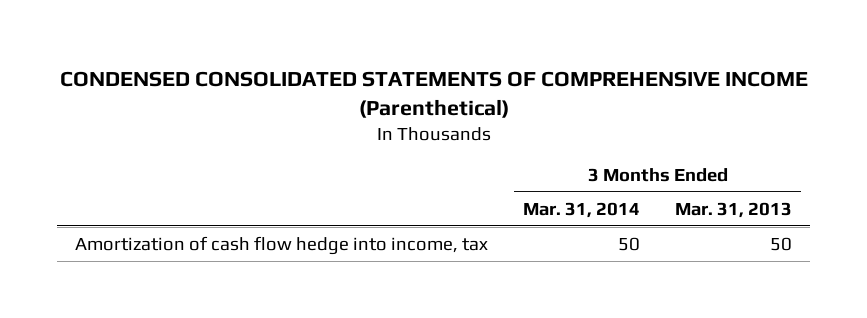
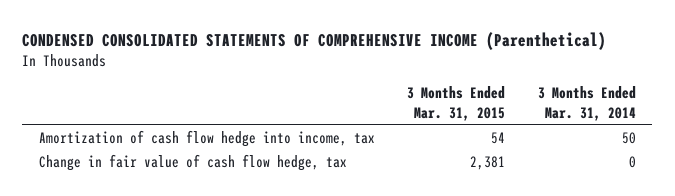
- | 3 Months Ended Mar. 31, 2014 | 3 Months Ended Mar. 31, 2013
+ | 3 Months Ended Mar. 31, 2015 | 3 Months Ended Mar. 31, 2014
+ Change in fair value of cash flow hedge, tax | 2,381 | 0

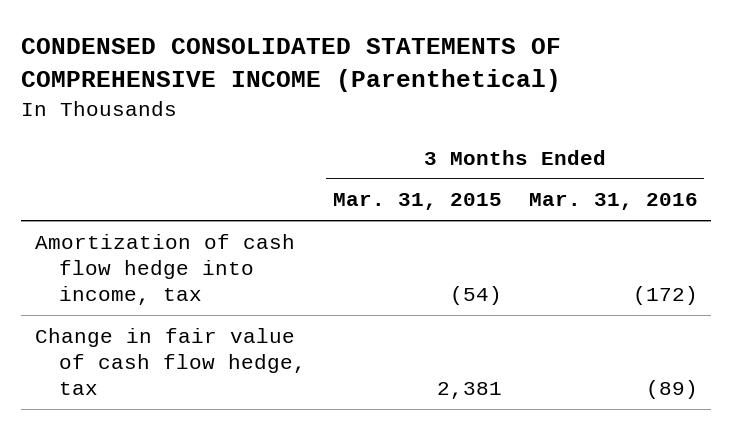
- | 3 Months Ended Mar. 31, 2015 | 3 Months Ended Mar. 31, 2014
+ | 3 Months Ended Mar. 31, 2015 | 3 Months Ended Mar. 31, 2016
- Amortization of cash flow hedge into income, tax | 54 | 50
+ Amortization of cash flow hedge into income, tax | (54) | (172)

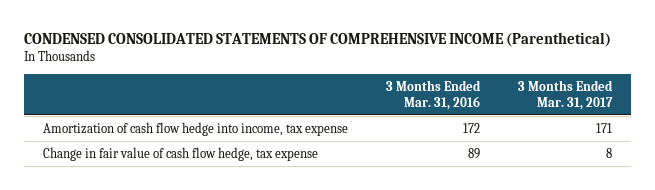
- | 3 Months Ended Mar. 31, 2015 | 3 Months Ended Mar. 31, 2016
+ | 3 Months Ended Mar. 31, 2016 | 3 Months Ended Mar. 31, 2017
- Amortization of cash flow hedge into income, tax | (54) | (172)
- Change in fair value of cash flow hedge, tax | 2,381 | (89)
+ Amortization of cash flow hedge into income, tax expense | 172 | 171
+ Change in fair value of cash flow hedge, tax expense | 89 | 8

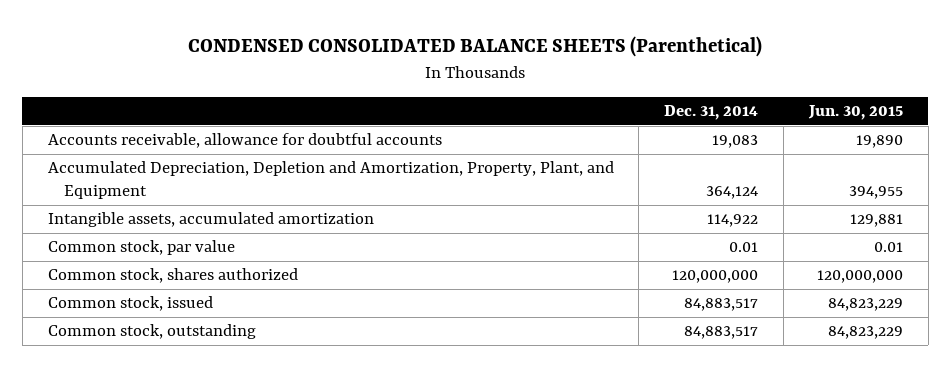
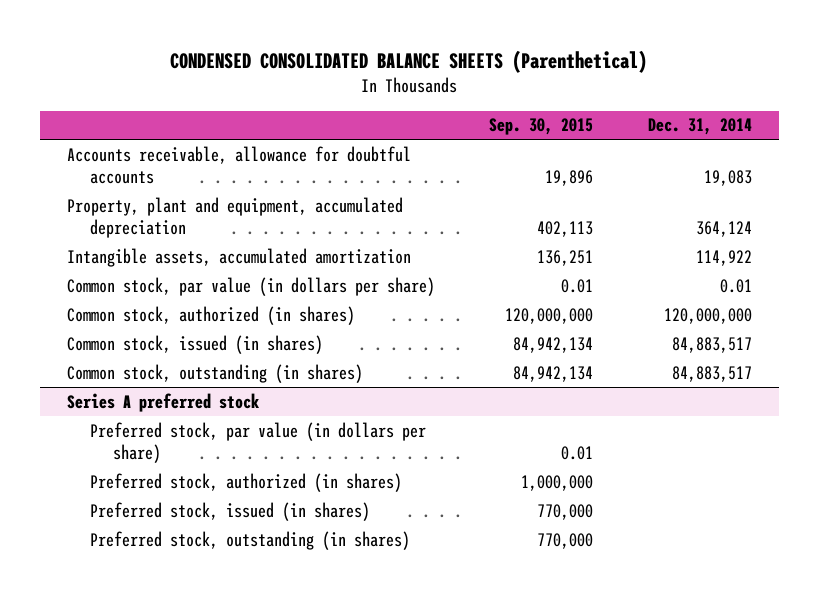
- | Dec. 31, 2014 | Jun. 30, 2015
+ | Sep. 30, 2015 | Dec. 31, 2014
- Accumulated Depreciation, Depletion and Amortization, Property, Plant, and Equipment | 364,124 | 394,955
+ Property, plant and equipment, accumulated depreciation | 402,113 | 364,124
- Common stock, par value | 0.01 | 0.01
- Common stock, shares authorized | 120,000,000 | 120,000,000
- Common stock, issued | 84,883,517 | 84,823,229
- Common stock, outstanding | 84,883,517 | 84,823,229
+ Common stock, par value (in dollars per share) | 0.01 | 0.01
+ Common stock, authorized (in shares) | 120,000,000 | 120,000,000
+ Common stock, issued (in shares) | 84,942,134 | 84,883,517
+ Common stock, outstanding (in shares) | 84,942,134 | 84,883,517
+ Series A preferred stock
+ Preferred stock, par value (in dollars per share) | 0.01 |
+ Preferred stock, authorized (in shares) | 1,000,000 |
+ Preferred stock, issued (in shares) | 770,000 |
+ Preferred stock, outstanding (in shares) | 770,000 |

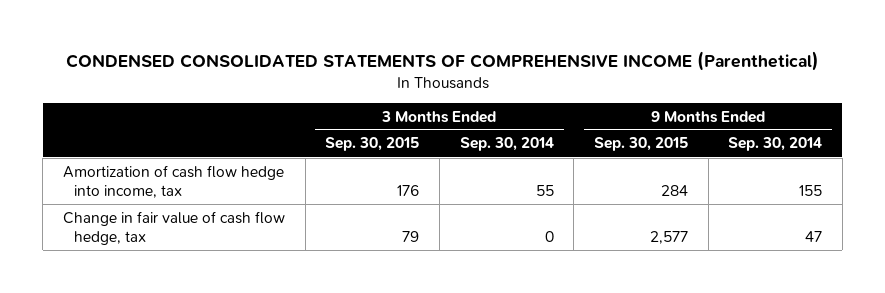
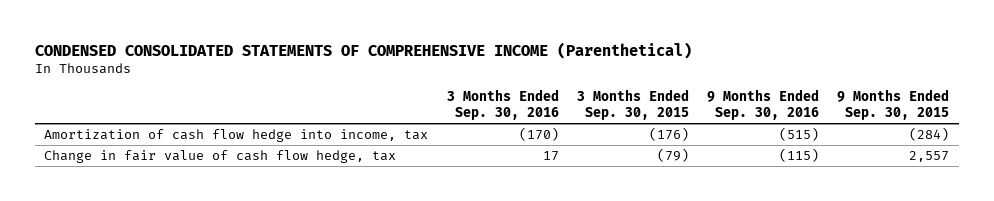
- | 3 Months Ended Sep. 30, 2015 | 3 Months Ended Sep. 30, 2014 | 9 Months Ended Sep. 30, 2015 | 9 Months Ended Sep. 30, 2014
+ | 3 Months Ended Sep. 30, 2016 | 3 Months Ended Sep. 30, 2015 | 9 Months Ended Sep. 30, 2016 | 9 Months Ended Sep. 30, 2015
- Amortization of cash flow hedge into income, tax | 176 | 55 | 284 | 155
- Change in fair value of cash flow hedge, tax | 79 | 0 | 2,577 | 47
+ Amortization of cash flow hedge into income, tax | (170) | (176) | (515) | (284)
+ Change in fair value of cash flow hedge, tax | 17 | (79) | (115) | 2,557

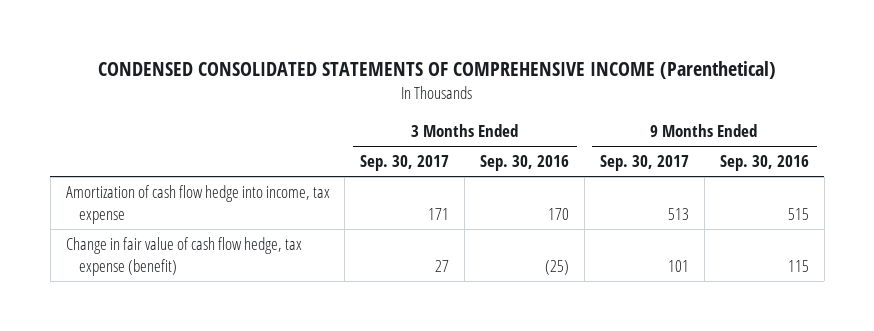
- | 3 Months Ended Sep. 30, 2016 | 3 Months Ended Sep. 30, 2015 | 9 Months Ended Sep. 30, 2016 | 9 Months Ended Sep. 30, 2015
+ | 3 Months Ended Sep. 30, 2017 | 3 Months Ended Sep. 30, 2016 | 9 Months Ended Sep. 30, 2017 | 9 Months Ended Sep. 30, 2016
- Amortization of cash flow hedge into income, tax | (170) | (176) | (515) | (284)
- Change in fair value of cash flow hedge, tax | 17 | (79) | (115) | 2,557
+ Amortization of cash flow hedge into income, tax expense | 171 | 170 | 513 | 515
+ Change in fair value of cash flow hedge, tax expense (benefit) | 27 | (25) | 101 | 115

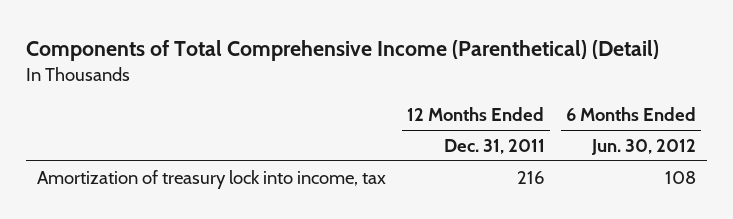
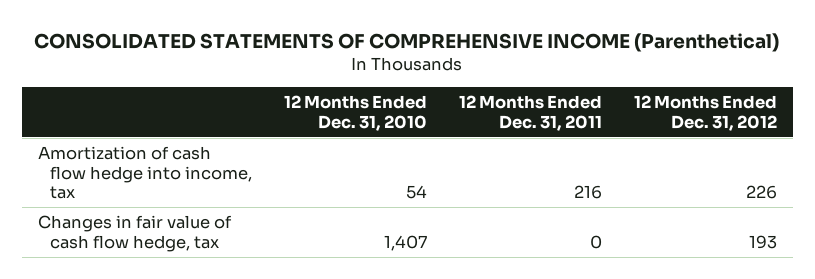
- Components of Total Comprehensive Income (Parenthetical) (Detail)
+ CONSOLIDATED STATEMENTS OF COMPREHENSIVE INCOME (Parenthetical)
- | 12 Months Ended Dec. 31, 2011 | 6 Months Ended Jun. 30, 2012
+ | 12 Months Ended Dec. 31, 2010 | 12 Months Ended Dec. 31, 2011 | 12 Months Ended Dec. 31, 2012
- Amortization of treasury lock into income, tax | 216 | 108
+ Amortization of cash flow hedge into income, tax | 54 | 216 | 226
+ Changes in fair value of cash flow hedge, tax | 1,407 | 0 | 193

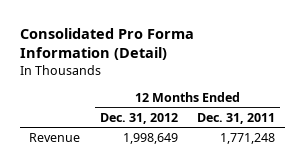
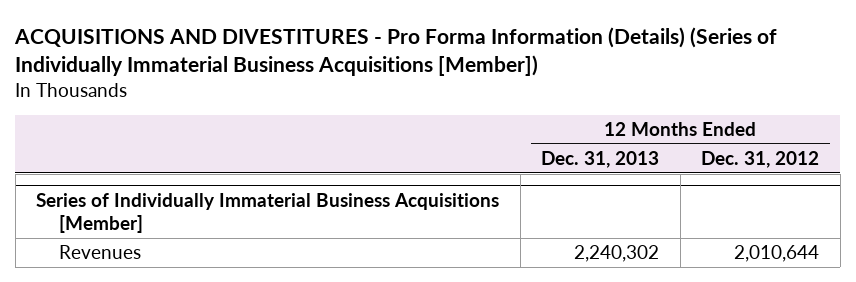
- Consolidated Pro Forma Information (Detail)
+ ACQUISITIONS AND DIVESTITURES - Pro Forma Information (Details) (Series of Individually Immaterial Business Acquisitions [Member])
- | 12 Months Ended Dec. 31, 2012 | 12 Months Ended Dec. 31, 2011
+ | 12 Months Ended Dec. 31, 2013 | 12 Months Ended Dec. 31, 2012
- Revenue | 1,998,649 | 1,771,248
+ Series of Individually Immaterial Business Acquisitions [Member]
+ Revenues | 2,240,302 | 2,010,644

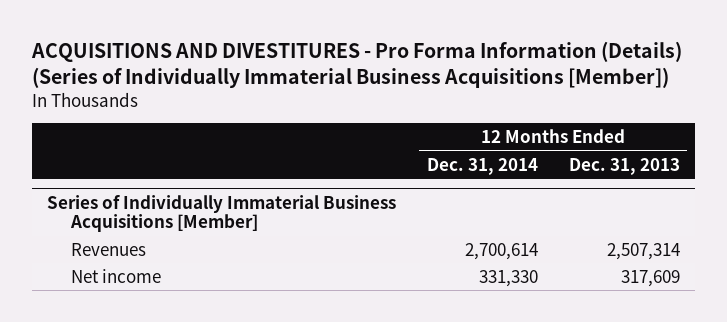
- | 12 Months Ended Dec. 31, 2013 | 12 Months Ended Dec. 31, 2012
+ | 12 Months Ended Dec. 31, 2014 | 12 Months Ended Dec. 31, 2013
@ Series of Individually Immaterial Business Acquisitions [Member]
- Revenues | 2,240,302 | 2,010,644
+ Revenues | 2,700,614 | 2,507,314
+ Net income | 331,330 | 317,609

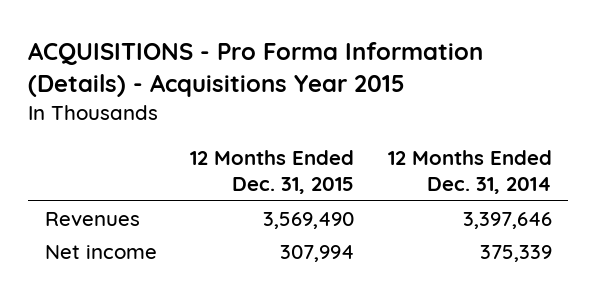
- ACQUISITIONS AND DIVESTITURES - Pro Forma Information (Details) (Series of Individually Immaterial Business Acquisitions [Member])
+ ACQUISITIONS - Pro Forma Information (Details) - Acquisitions Year 2015
- | 12 Months Ended Dec. 31, 2014 | 12 Months Ended Dec. 31, 2013
+ | 12 Months Ended Dec. 31, 2015 | 12 Months Ended Dec. 31, 2014
- Series of Individually Immaterial Business Acquisitions [Member]
- Revenues | 2,700,614 | 2,507,314
- Net income | 331,330 | 317,609
+ Revenues | 3,569,490 | 3,397,646
+ Net income | 307,994 | 375,339

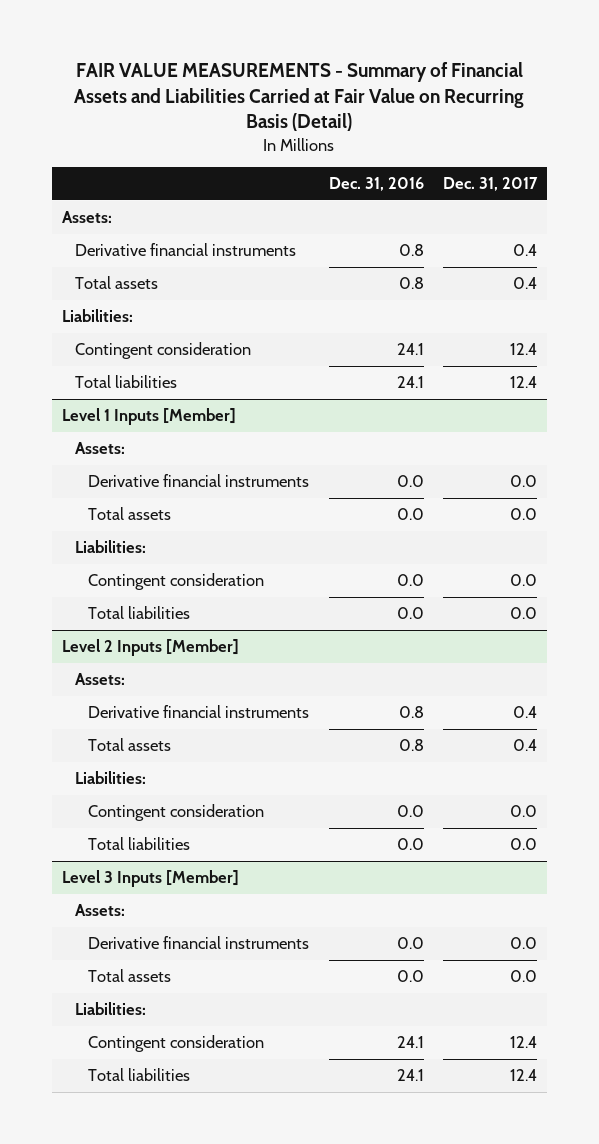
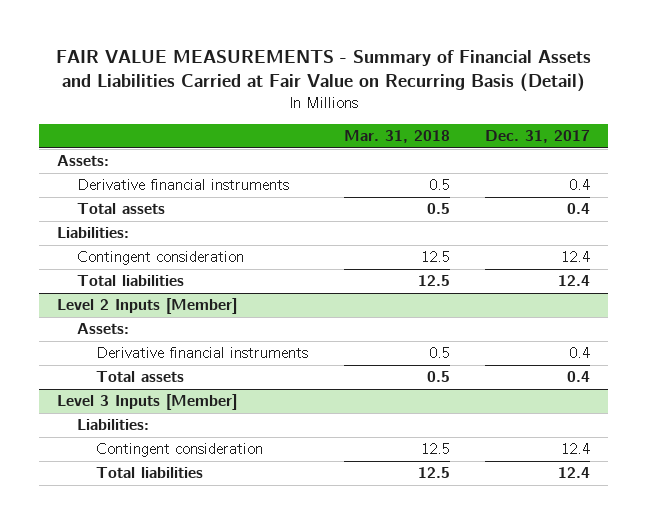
- | Dec. 31, 2016 | Dec. 31, 2017
+ | Mar. 31, 2018 | Dec. 31, 2017
- Level 1 Inputs [Member]
- Assets:
- Derivative financial instruments | 0.0 | 0.0
- Total assets | 0.0 | 0.0
- Liabilities:
- Contingent consideration | 0.0 | 0.0
- Total liabilities | 0.0 | 0.0
@ Level 2 Inputs [Member]
- Liabilities:
- Contingent consideration | 0.0 | 0.0
- Total liabilities | 0.0 | 0.0
@ Level 3 Inputs [Member]
- Assets:
- Derivative financial instruments | 0.0 | 0.0
- Total assets | 0.0 | 0.0

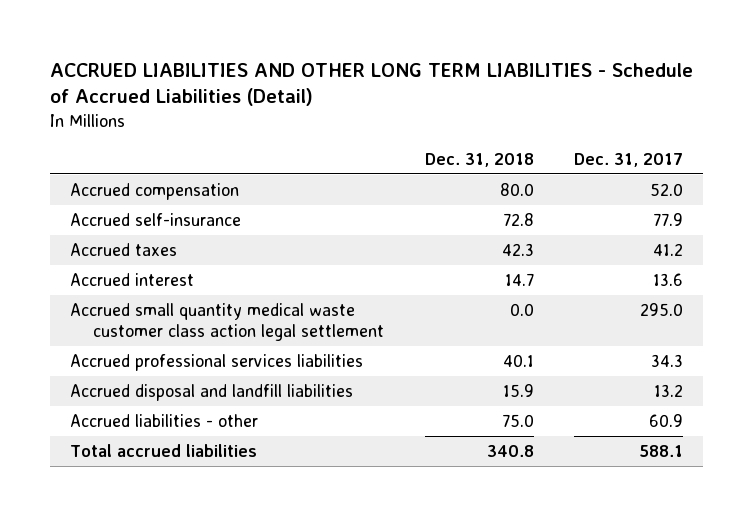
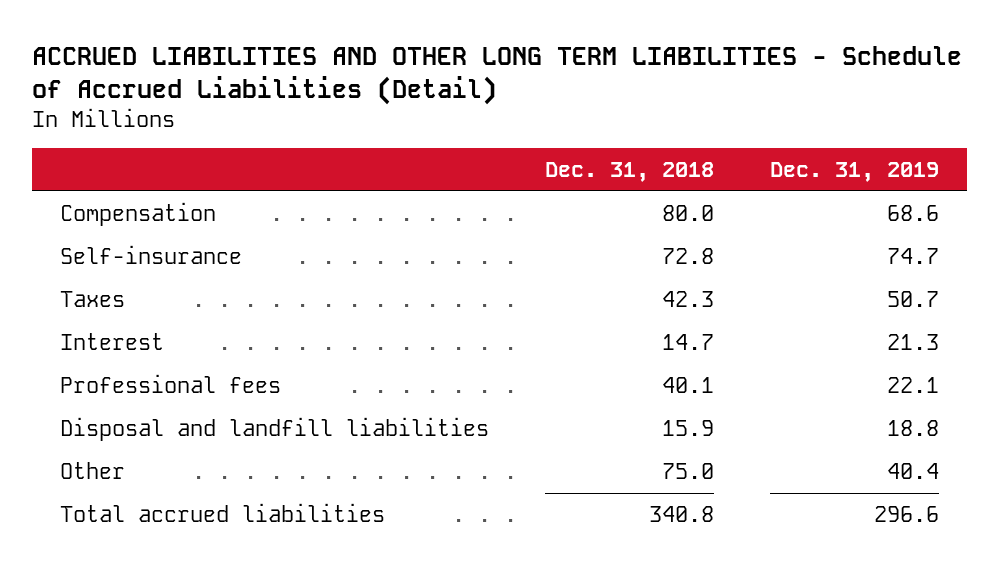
- | Dec. 31, 2018 | Dec. 31, 2017
+ | Dec. 31, 2018 | Dec. 31, 2019
- Accrued compensation | 80.0 | 52.0
- Accrued self-insurance | 72.8 | 77.9
- Accrued taxes | 42.3 | 41.2
- Accrued interest | 14.7 | 13.6
- Accrued small quantity medical waste customer class action legal settlement | 0.0 | 295.0
- Accrued professional services liabilities | 40.1 | 34.3
- Accrued disposal and landfill liabilities | 15.9 | 13.2
- Accrued liabilities - other | 75.0 | 60.9
+ Compensation | 80.0 | 68.6
+ Self-insurance | 72.8 | 74.7
+ Taxes | 42.3 | 50.7
+ Interest | 14.7 | 21.3
+ Professional fees | 40.1 | 22.1
+ Disposal and landfill liabilities | 15.9 | 18.8
+ Other | 75.0 | 40.4

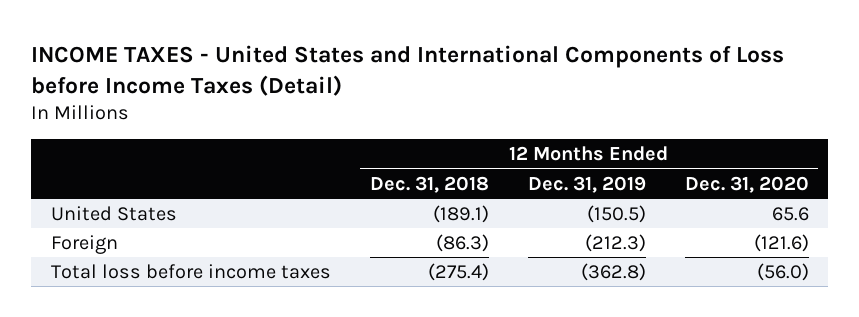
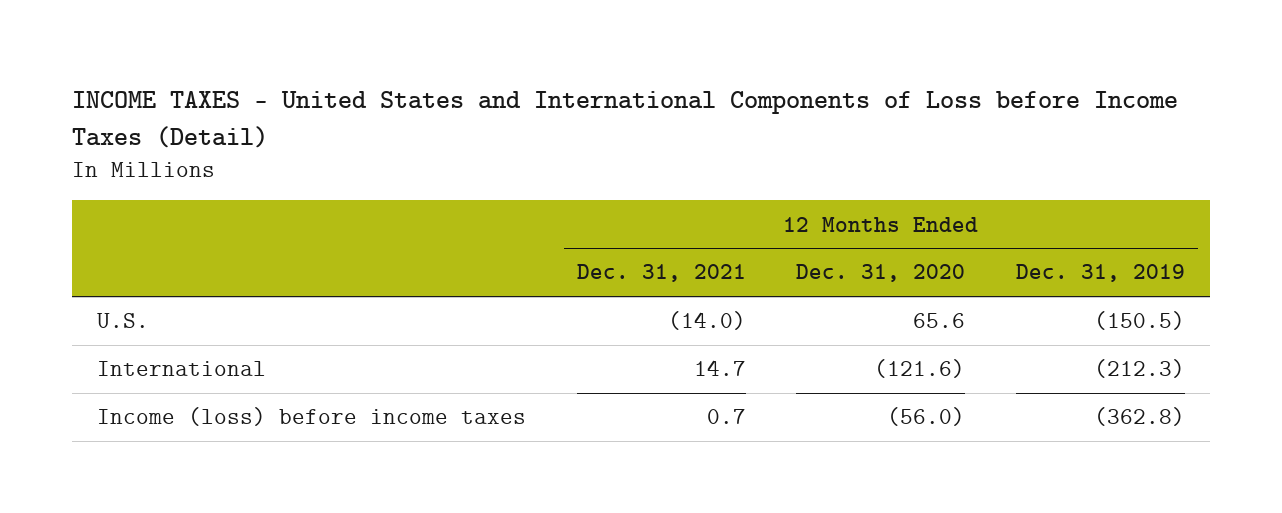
- | 12 Months Ended Dec. 31, 2018 | 12 Months Ended Dec. 31, 2019 | 12 Months Ended Dec. 31, 2020
+ | 12 Months Ended Dec. 31, 2021 | 12 Months Ended Dec. 31, 2020 | 12 Months Ended Dec. 31, 2019
- United States | (189.1) | (150.5) | 65.6
- Foreign | (86.3) | (212.3) | (121.6)
- Total loss before income taxes | (275.4) | (362.8) | (56.0)
+ U.S. | (14.0) | 65.6 | (150.5)
+ International | 14.7 | (121.6) | (212.3)
+ Income (loss) before income taxes | 0.7 | (56.0) | (362.8)

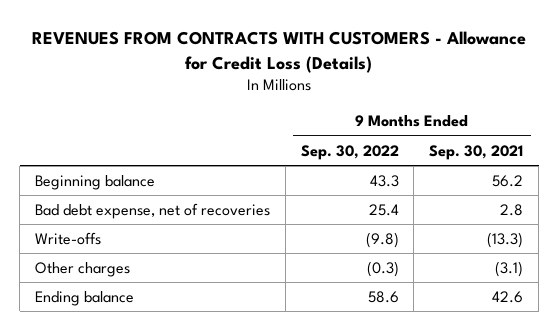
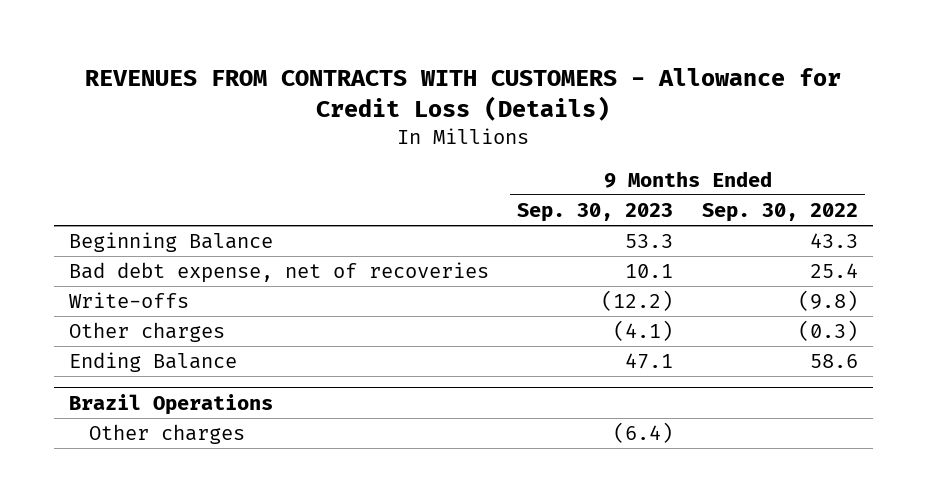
- | 9 Months Ended Sep. 30, 2022 | 9 Months Ended Sep. 30, 2021
+ | 9 Months Ended Sep. 30, 2023 | 9 Months Ended Sep. 30, 2022
- Beginning balance | 43.3 | 56.2
+ Beginning Balance | 53.3 | 43.3
- Ending balance | 58.6 | 42.6
+ Ending Balance | 47.1 | 58.6
+ Brazil Operations
+ Other charges | (6.4) |

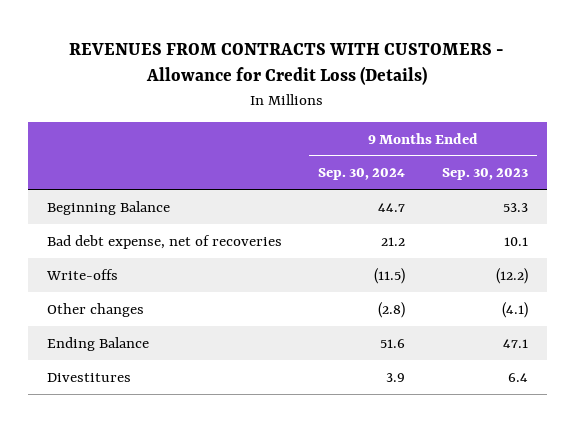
- | 9 Months Ended Sep. 30, 2023 | 9 Months Ended Sep. 30, 2022
+ | 9 Months Ended Sep. 30, 2024 | 9 Months Ended Sep. 30, 2023
- Other charges | (4.1) | (0.3)
+ Other changes | (2.8) | (4.1)
- Brazil Operations
- Other charges | (6.4) |
+ Divestitures | 3.9 | 6.4

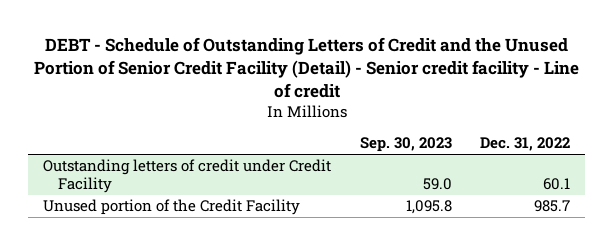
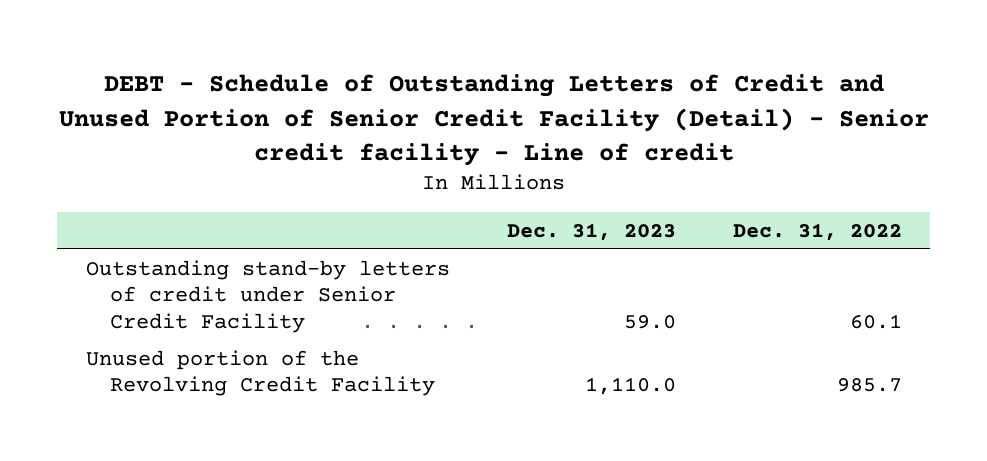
- DEBT - Schedule of Outstanding Letters of Credit and the Unused Portion of Senior Credit Facility (Detail) - Senior credit facility - Line of credit
+ DEBT - Schedule of Outstanding Letters of Credit and Unused Portion of Senior Credit Facility (Detail) - Senior credit facility - Line of credit
- | Sep. 30, 2023 | Dec. 31, 2022
+ | Dec. 31, 2023 | Dec. 31, 2022
- Outstanding letters of credit under Credit Facility | 59.0 | 60.1
- Unused portion of the Credit Facility | 1,095.8 | 985.7
+ Outstanding stand-by letters of credit under Senior Credit Facility | 59.0 | 60.1
+ Unused portion of the Revolving Credit Facility | 1,110.0 | 985.7

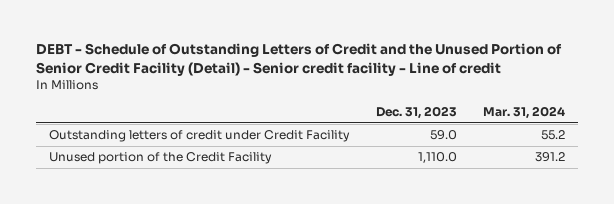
- DEBT - Schedule of Outstanding Letters of Credit and Unused Portion of Senior Credit Facility (Detail) - Senior credit facility - Line of credit
+ DEBT - Schedule of Outstanding Letters of Credit and the Unused Portion of Senior Credit Facility (Detail) - Senior credit facility - Line of credit
- | Dec. 31, 2023 | Dec. 31, 2022
+ | Dec. 31, 2023 | Mar. 31, 2024
- Outstanding stand-by letters of credit under Senior Credit Facility | 59.0 | 60.1
- Unused portion of the Revolving Credit Facility | 1,110.0 | 985.7
+ Outstanding letters of credit under Credit Facility | 59.0 | 55.2
+ Unused portion of the Credit Facility | 1,110.0 | 391.2

